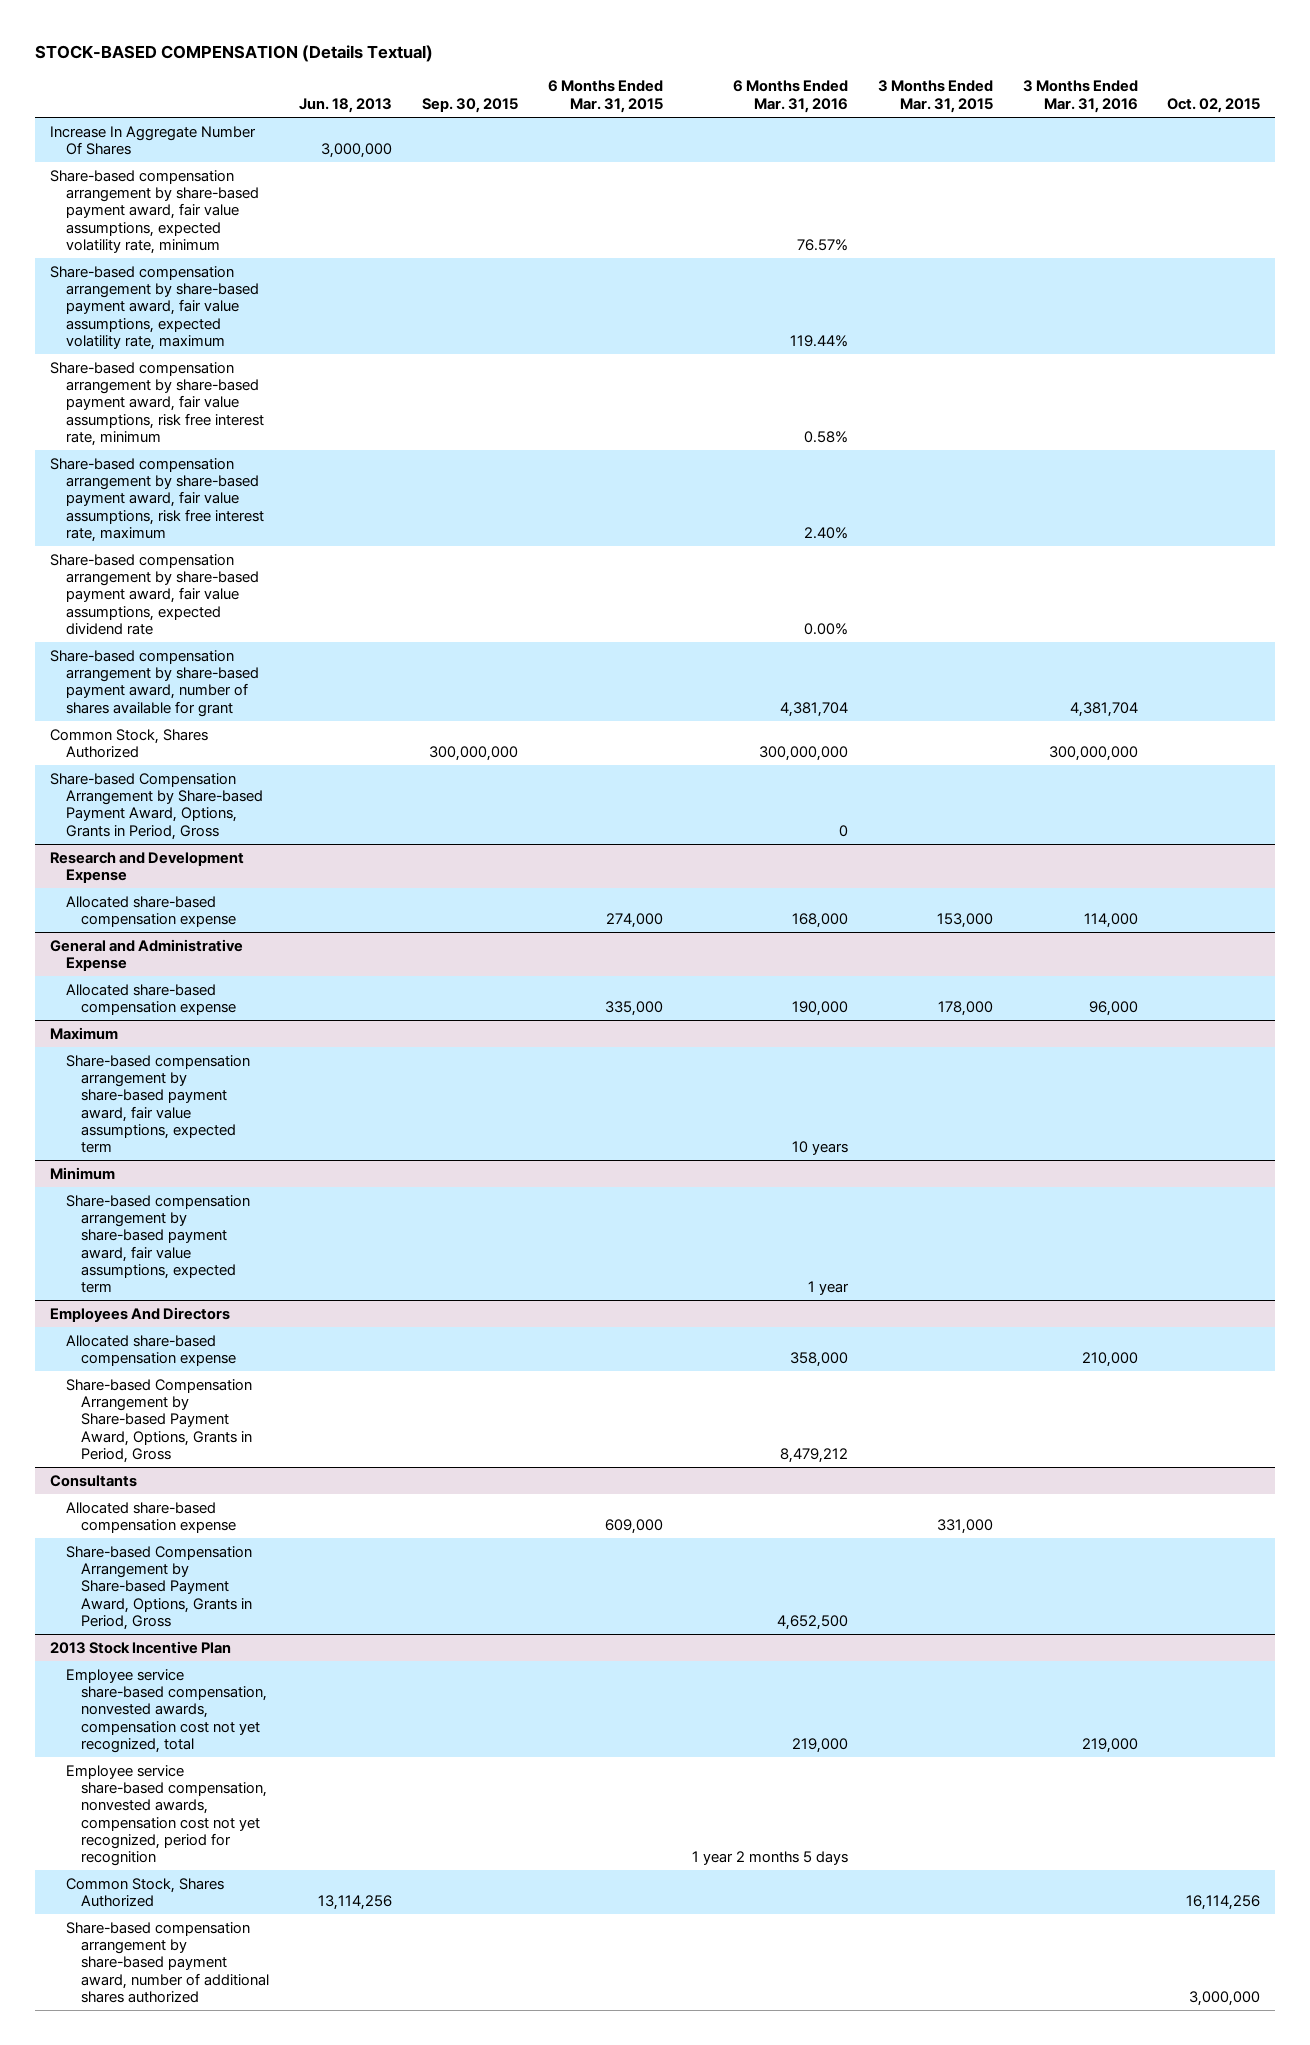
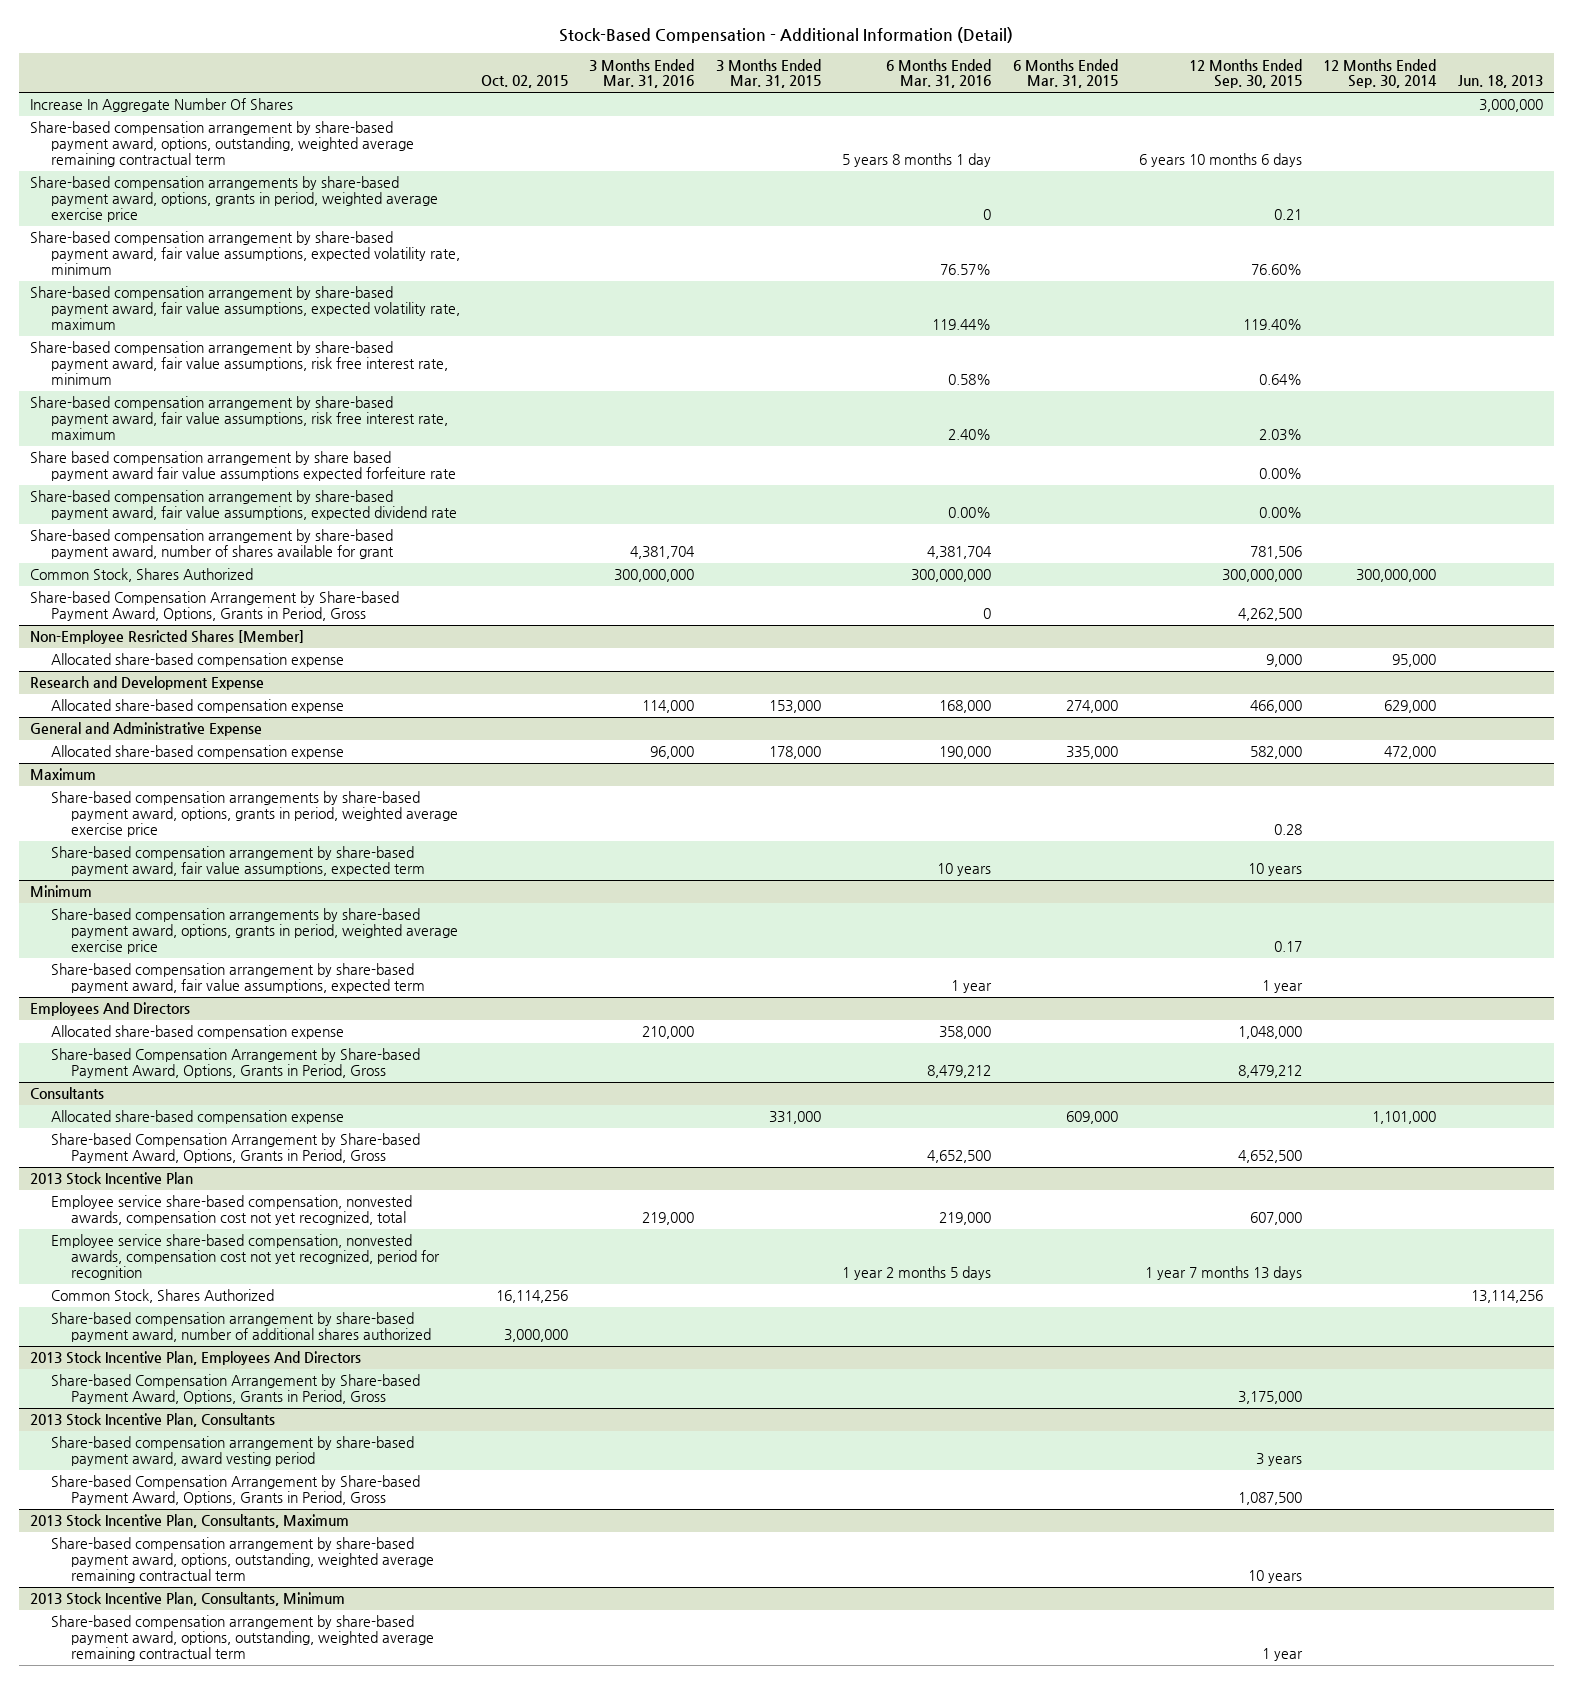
- STOCK-BASED COMPENSATION (Details Textual)
+ Stock-Based Compensation - Additional Information (Detail)
- | Jun. 18, 2013 | Sep. 30, 2015 | 6 Months Ended Mar. 31, 2015 | 6 Months Ended Mar. 31, 2016 | 3 Months Ended Mar. 31, 2015 | 3 Months Ended Mar. 31, 2016 | Oct. 02, 2015
+ | Oct. 02, 2015 | 3 Months Ended Mar. 31, 2016 | 3 Months Ended Mar. 31, 2015 | 6 Months Ended Mar. 31, 2016 | 6 Months Ended Mar. 31, 2015 | 12 Months Ended Sep. 30, 2015 | 12 Months Ended Sep. 30, 2014 | Jun. 18, 2013
+ Share-based compensation arrangement by share-based payment award, options, outstanding, weighted average remaining contractual term | | | | 5 years 8 months 1 day | | 6 years 10 months 6 days | |
+ Share-based compensation arrangements by share-based payment award, options, grants in period, weighted average exercise price | | | | 0 | | 0.21 | |
+ Share based compensation arrangement by share based payment award fair value assumptions expected forfeiture rate | | | | | | 0.00% | |
+ Non-Employee Resricted Shares [Member]
+ Allocated share-based compensation expense | | | | | | 9,000 | 95,000 |
@ Maximum
+ Share-based compensation arrangements by share-based payment award, options, grants in period, weighted average exercise price | | | | | | 0.28 | |
@ Minimum
+ Share-based compensation arrangements by share-based payment award, options, grants in period, weighted average exercise price | | | | | | 0.17 | |
+ 2013 Stock Incentive Plan, Employees And Directors
+ Share-based Compensation Arrangement by Share-based Payment Award, Options, Grants in Period, Gross | | | | | | 3,175,000 | |
+ 2013 Stock Incentive Plan, Consultants
+ Share-based compensation arrangement by share-based payment award, award vesting period | | | | | | 3 years | |
+ Share-based Compensation Arrangement by Share-based Payment Award, Options, Grants in Period, Gross | | | | | | 1,087,500 | |
+ 2013 Stock Incentive Plan, Consultants, Maximum
+ Share-based compensation arrangement by share-based payment award, options, outstanding, weighted average remaining contractual term | | | | | | 10 years | |
+ 2013 Stock Incentive Plan, Consultants, Minimum
+ Share-based compensation arrangement by share-based payment award, options, outstanding, weighted average remaining contractual term | | | | | | 1 year | |

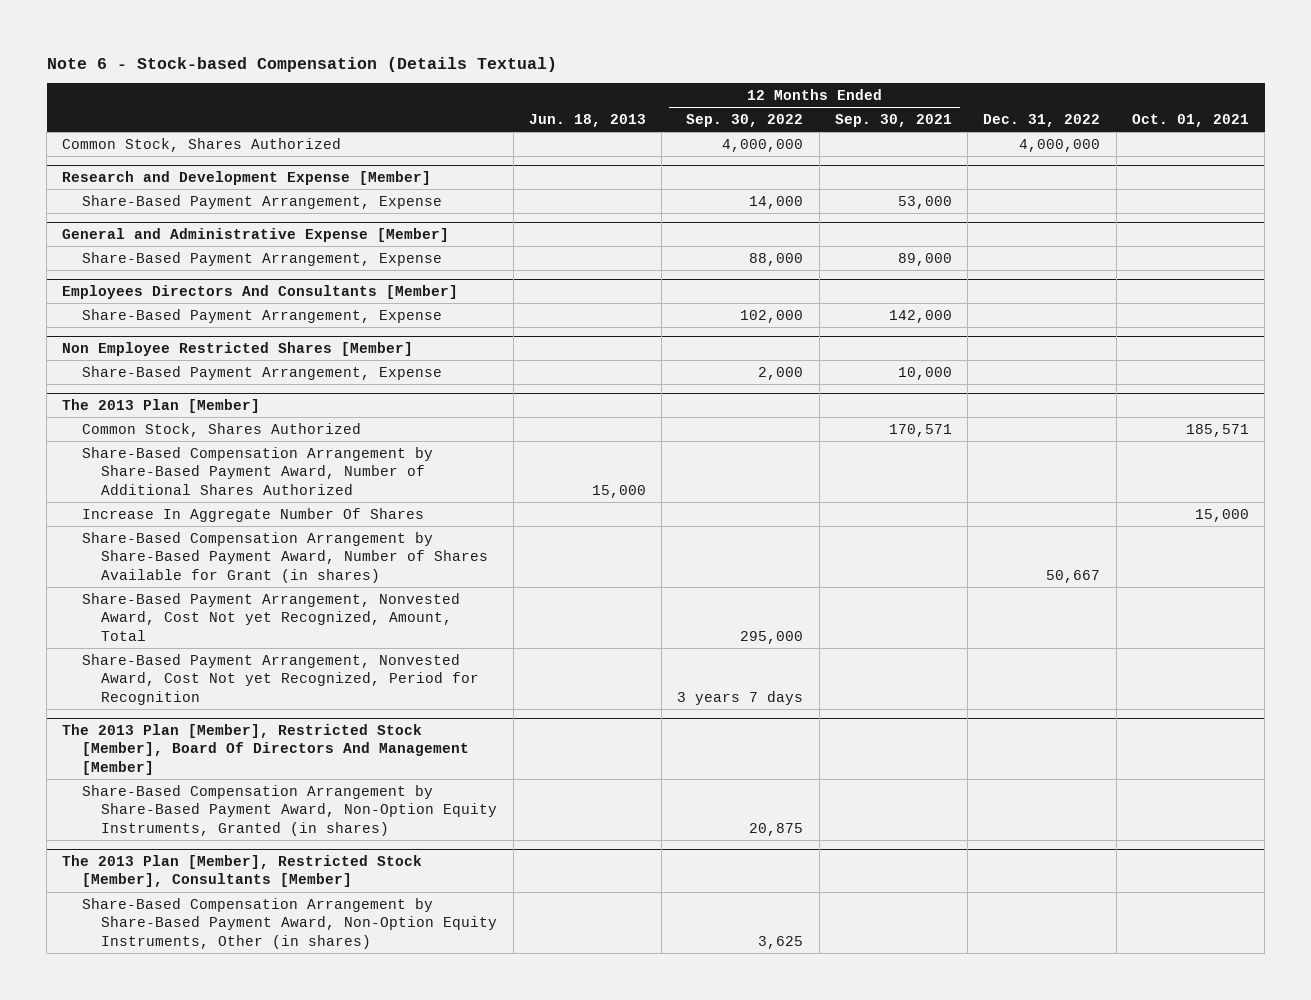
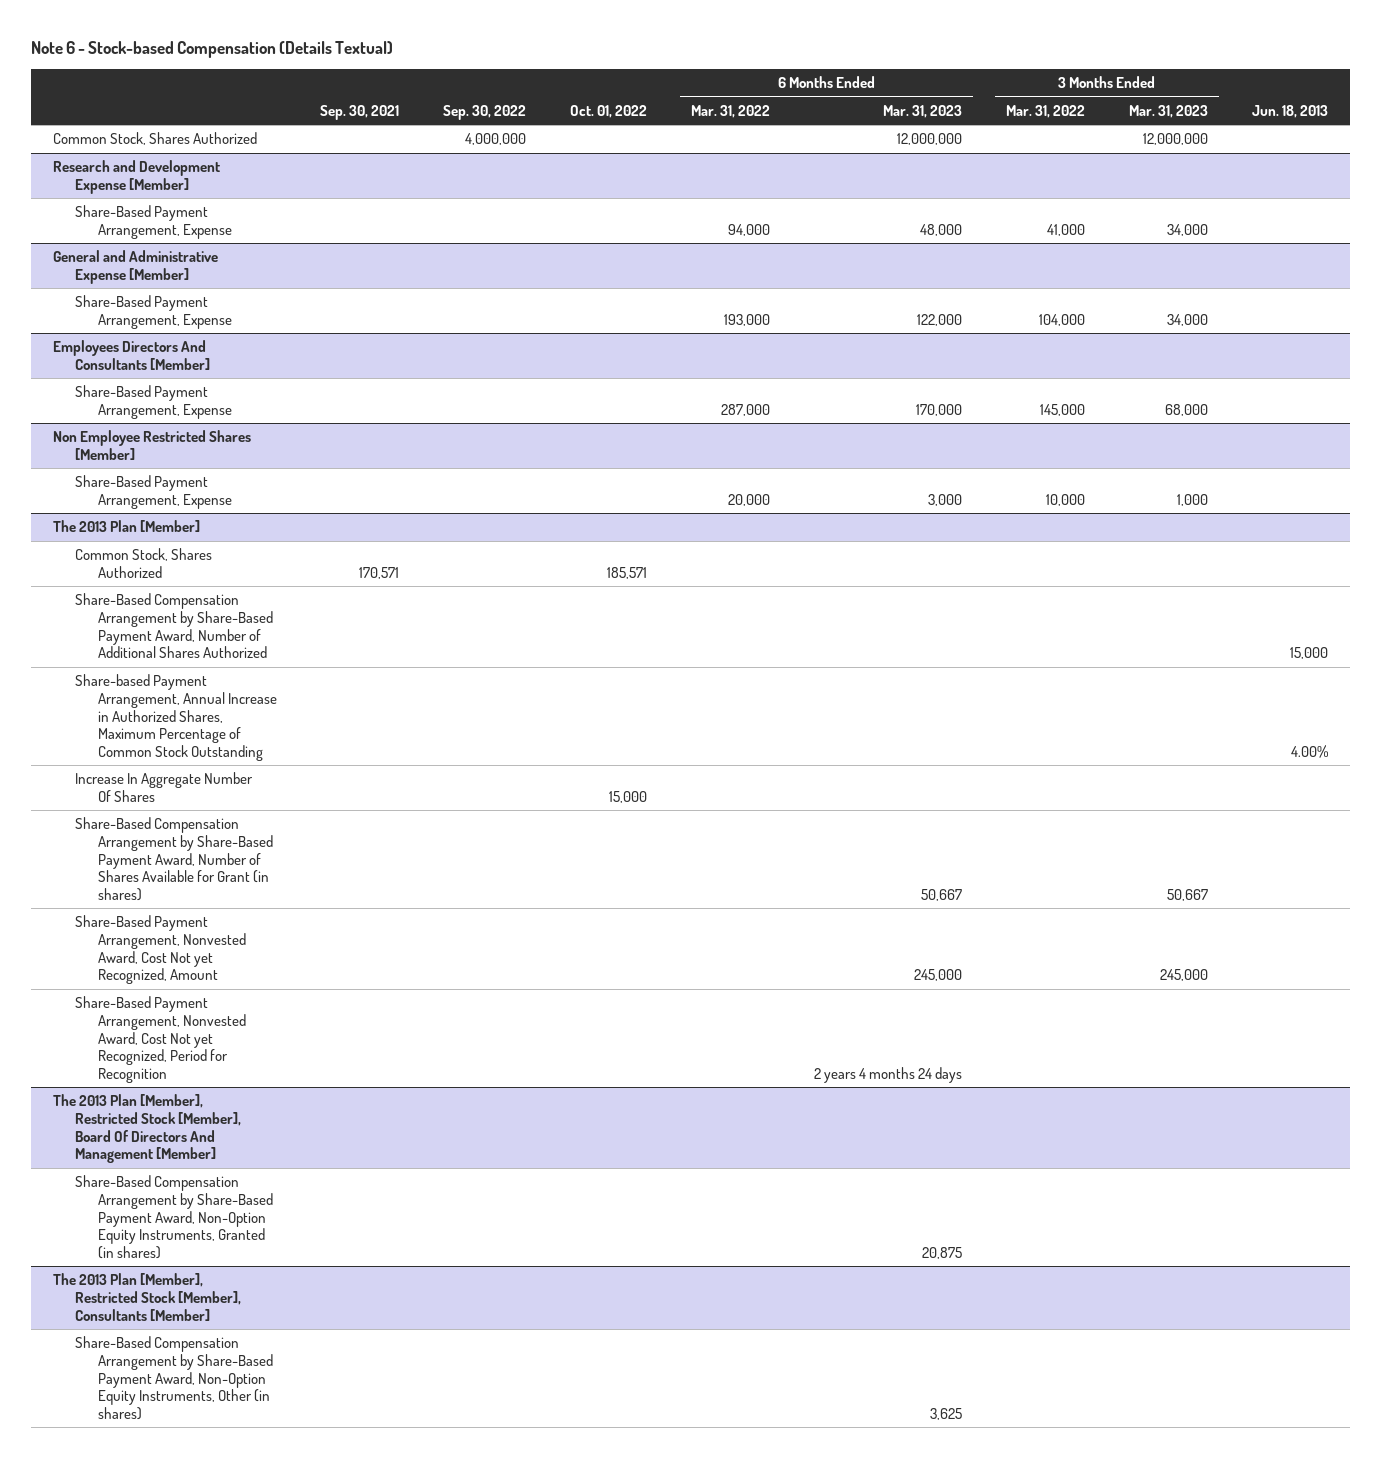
- | Jun. 18, 2013 | 12 Months Ended Sep. 30, 2022 | 12 Months Ended Sep. 30, 2021 | Dec. 31, 2022 | Oct. 01, 2021
+ | Sep. 30, 2021 | Sep. 30, 2022 | Oct. 01, 2022 | 6 Months Ended Mar. 31, 2022 | 6 Months Ended Mar. 31, 2023 | 3 Months Ended Mar. 31, 2022 | 3 Months Ended Mar. 31, 2023 | Jun. 18, 2013
@ The 2013 Plan [Member]
+ Share-based Payment Arrangement, Annual Increase in Authorized Shares, Maximum Percentage of Common Stock Outstanding | | | | | | | | 4.00%
- Share-Based Payment Arrangement, Nonvested Award, Cost Not yet Recognized, Amount, Total | | 295,000 | | |
+ Share-Based Payment Arrangement, Nonvested Award, Cost Not yet Recognized, Amount | | | | | 245,000 | | 245,000 |

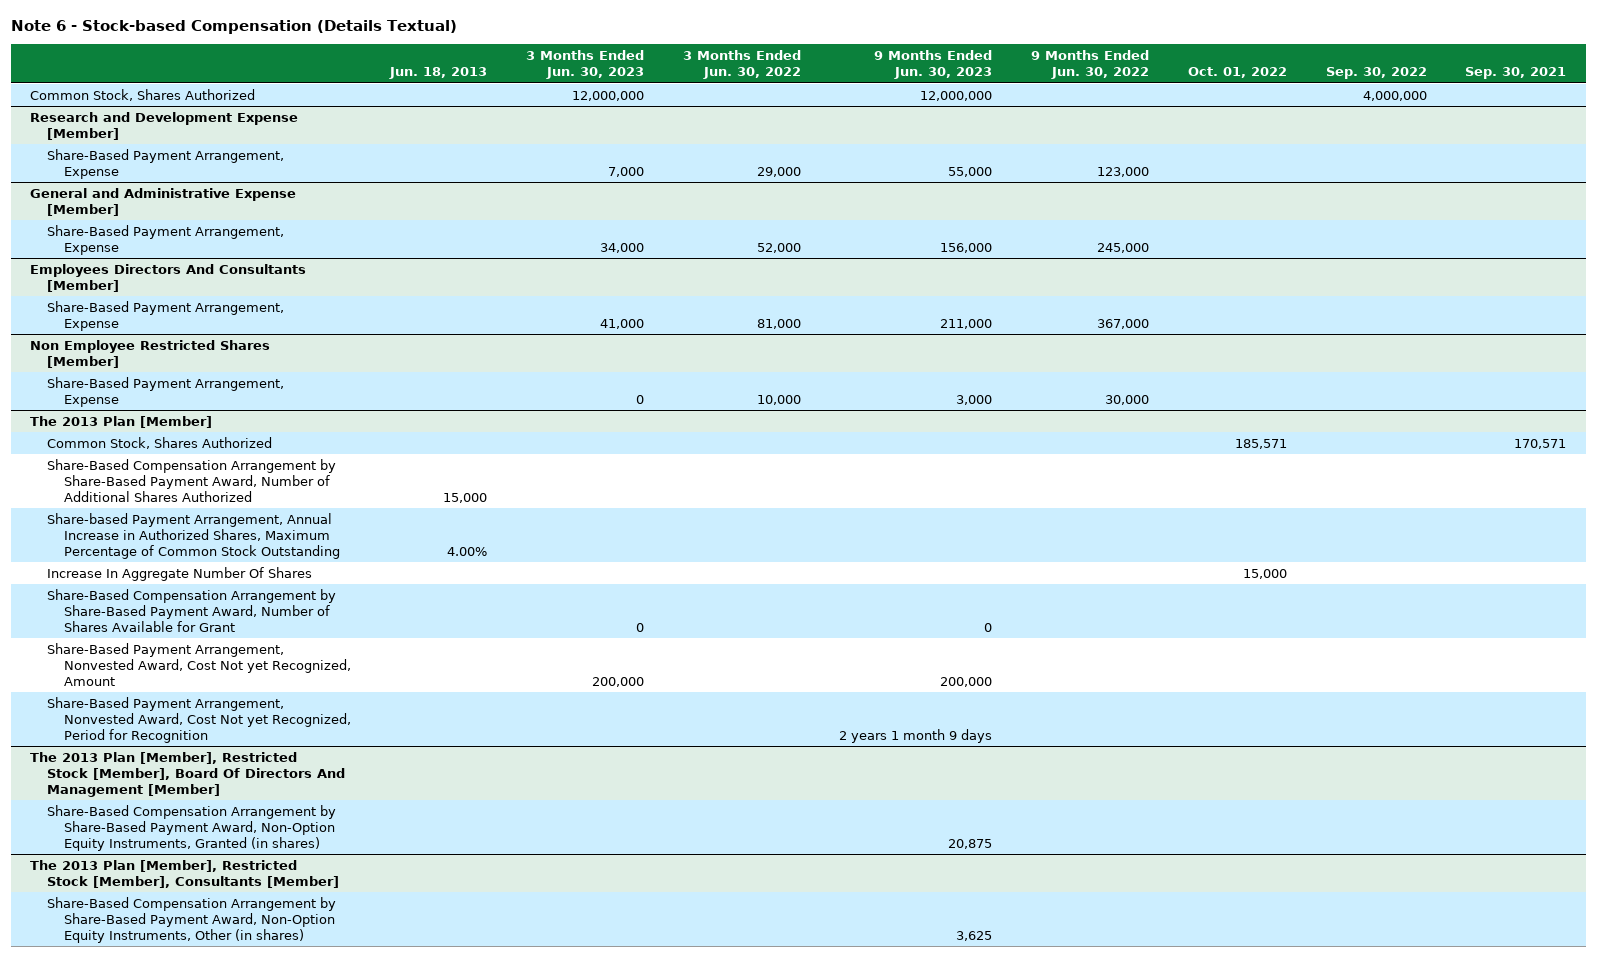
- | Sep. 30, 2021 | Sep. 30, 2022 | Oct. 01, 2022 | 6 Months Ended Mar. 31, 2022 | 6 Months Ended Mar. 31, 2023 | 3 Months Ended Mar. 31, 2022 | 3 Months Ended Mar. 31, 2023 | Jun. 18, 2013
+ | Jun. 18, 2013 | 3 Months Ended Jun. 30, 2023 | 3 Months Ended Jun. 30, 2022 | 9 Months Ended Jun. 30, 2023 | 9 Months Ended Jun. 30, 2022 | Oct. 01, 2022 | Sep. 30, 2022 | Sep. 30, 2021
@ The 2013 Plan [Member]
- Share-Based Compensation Arrangement by Share-Based Payment Award, Number of Shares Available for Grant (in shares) | | | | | 50,667 | | 50,667 |
+ Share-Based Compensation Arrangement by Share-Based Payment Award, Number of Shares Available for Grant | | 0 | | 0 | | | |

